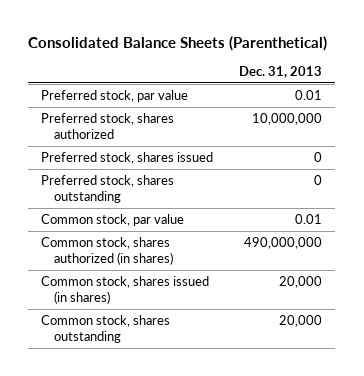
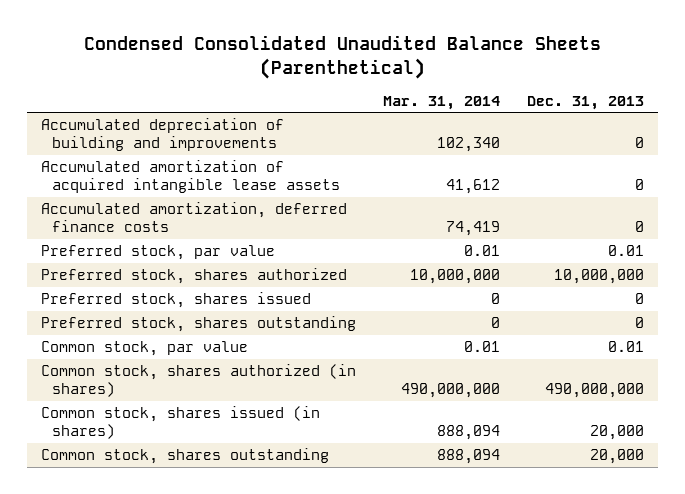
- Consolidated Balance Sheets (Parenthetical)
+ Condensed Consolidated Unaudited Balance Sheets (Parenthetical)
- | Dec. 31, 2013
+ | Mar. 31, 2014 | Dec. 31, 2013
+ Accumulated depreciation of building and improvements | 102,340 | 0
+ Accumulated amortization of acquired intangible lease assets | 41,612 | 0
+ Accumulated amortization, deferred finance costs | 74,419 | 0

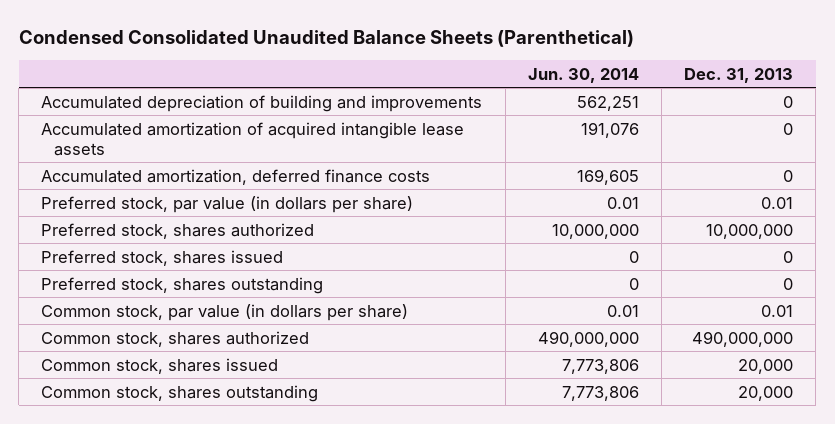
- | Mar. 31, 2014 | Dec. 31, 2013
+ | Jun. 30, 2014 | Dec. 31, 2013
- Preferred stock, par value | 0.01 | 0.01
+ Preferred stock, par value (in dollars per share) | 0.01 | 0.01
- Common stock, par value | 0.01 | 0.01
- Common stock, shares authorized (in shares) | 490,000,000 | 490,000,000
- Common stock, shares issued (in shares) | 888,094 | 20,000
+ Common stock, par value (in dollars per share) | 0.01 | 0.01
+ Common stock, shares authorized | 490,000,000 | 490,000,000
+ Common stock, shares issued | 7,773,806 | 20,000

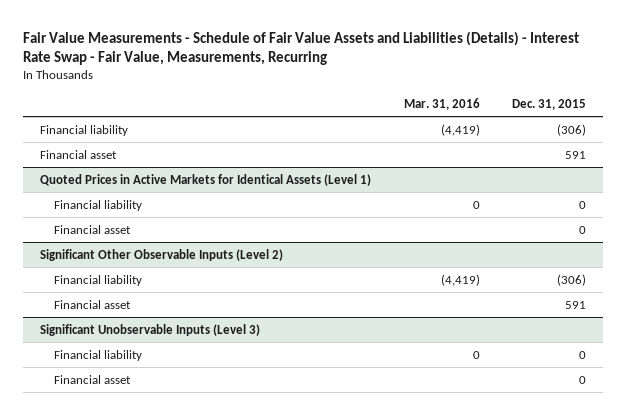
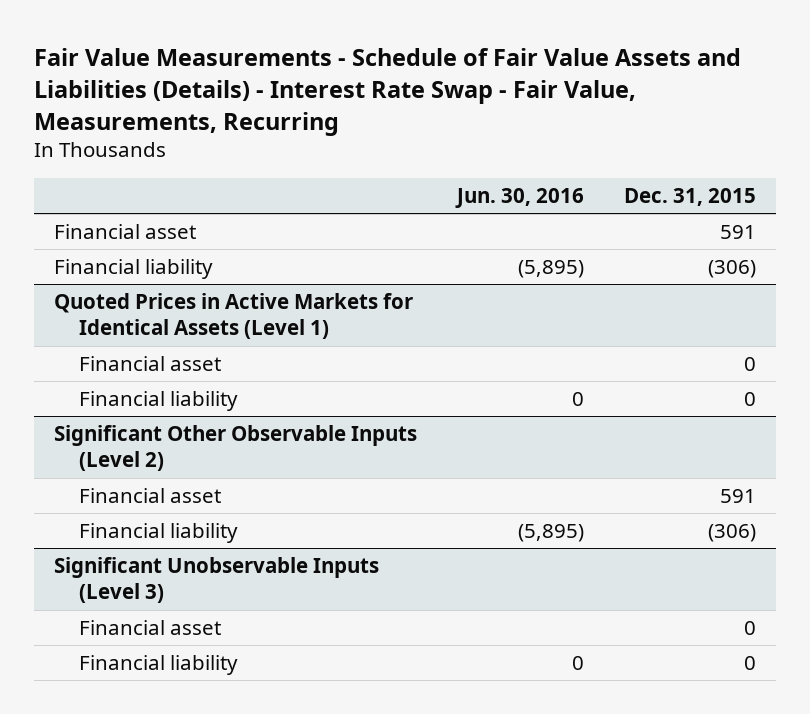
- | Mar. 31, 2016 | Dec. 31, 2015
+ | Jun. 30, 2016 | Dec. 31, 2015
moved down: Financial liability | (5,895) | (306)
@ Quoted Prices in Active Markets for Identical Assets (Level 1)
moved down: Financial liability | 0 | 0
@ Significant Other Observable Inputs (Level 2)
moved down: Financial liability | (5,895) | (306)
@ Significant Unobservable Inputs (Level 3)
moved down: Financial liability | 0 | 0

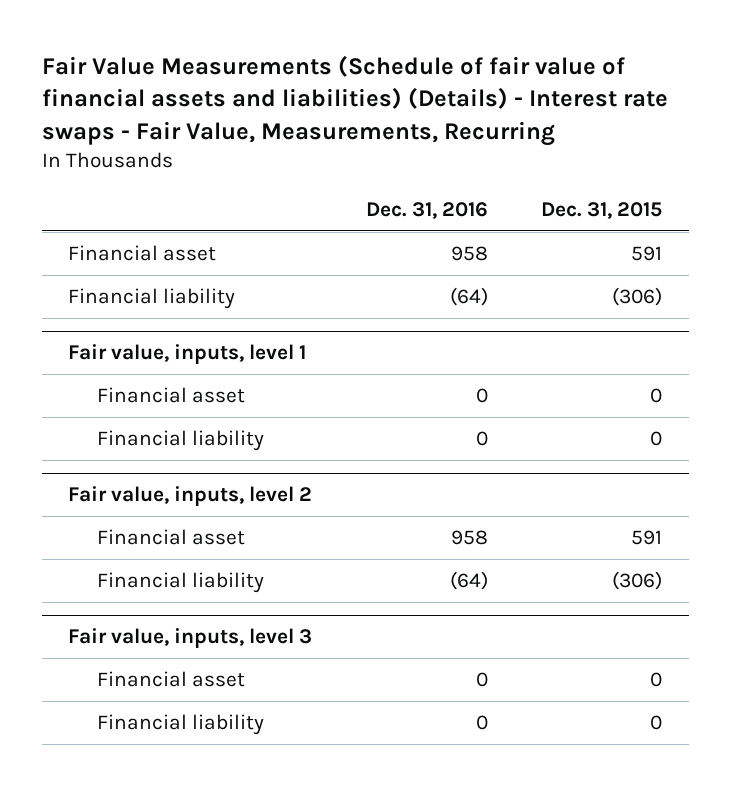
- Fair Value Measurements - Schedule of Fair Value Assets and Liabilities (Details) - Interest Rate Swap - Fair Value, Measurements, Recurring
+ Fair Value Measurements (Schedule of fair value of financial assets and liabilities) (Details) - Interest rate swaps - Fair Value, Measurements, Recurring
- | Jun. 30, 2016 | Dec. 31, 2015
+ | Dec. 31, 2016 | Dec. 31, 2015
- Quoted Prices in Active Markets for Identical Assets (Level 1)
+ Fair value, inputs, level 1
- Significant Other Observable Inputs (Level 2)
+ Fair value, inputs, level 2
- Significant Unobservable Inputs (Level 3)
+ Fair value, inputs, level 3

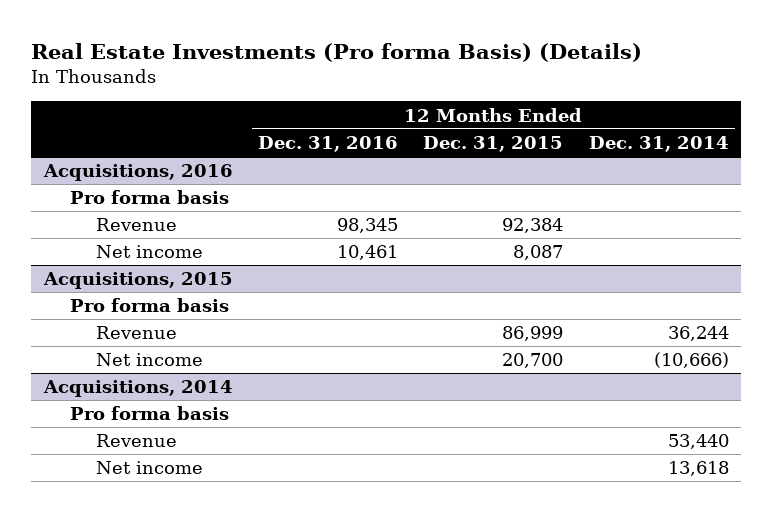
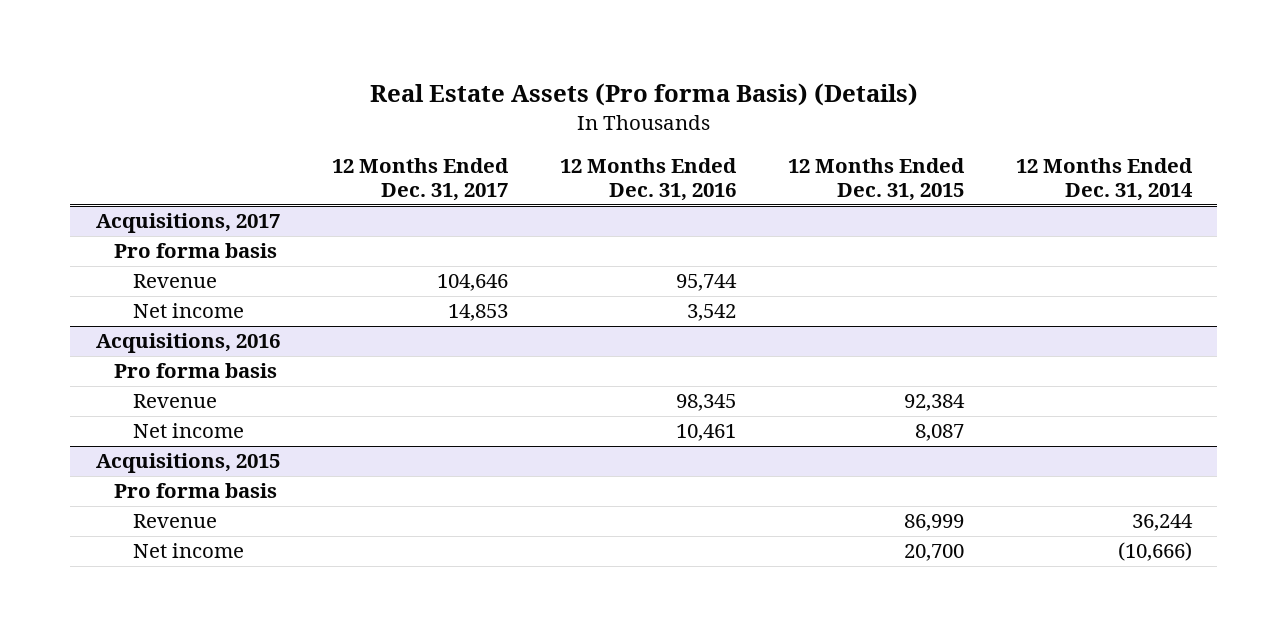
- Real Estate Investments (Pro forma Basis) (Details)
+ Real Estate Assets (Pro forma Basis) (Details)
- | 12 Months Ended Dec. 31, 2016 | 12 Months Ended Dec. 31, 2015 | 12 Months Ended Dec. 31, 2014
+ | 12 Months Ended Dec. 31, 2017 | 12 Months Ended Dec. 31, 2016 | 12 Months Ended Dec. 31, 2015 | 12 Months Ended Dec. 31, 2014
+ Acquisitions, 2017
+ Pro forma basis
+ Revenue | 104,646 | 95,744 | |
+ Net income | 14,853 | 3,542 | |
- Acquisitions, 2014
- Pro forma basis
- Revenue | | | 53,440
- Net income | | | 13,618

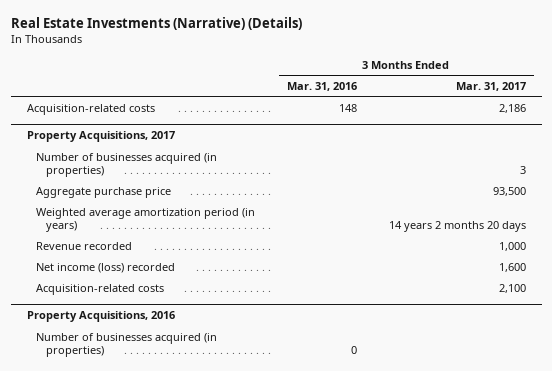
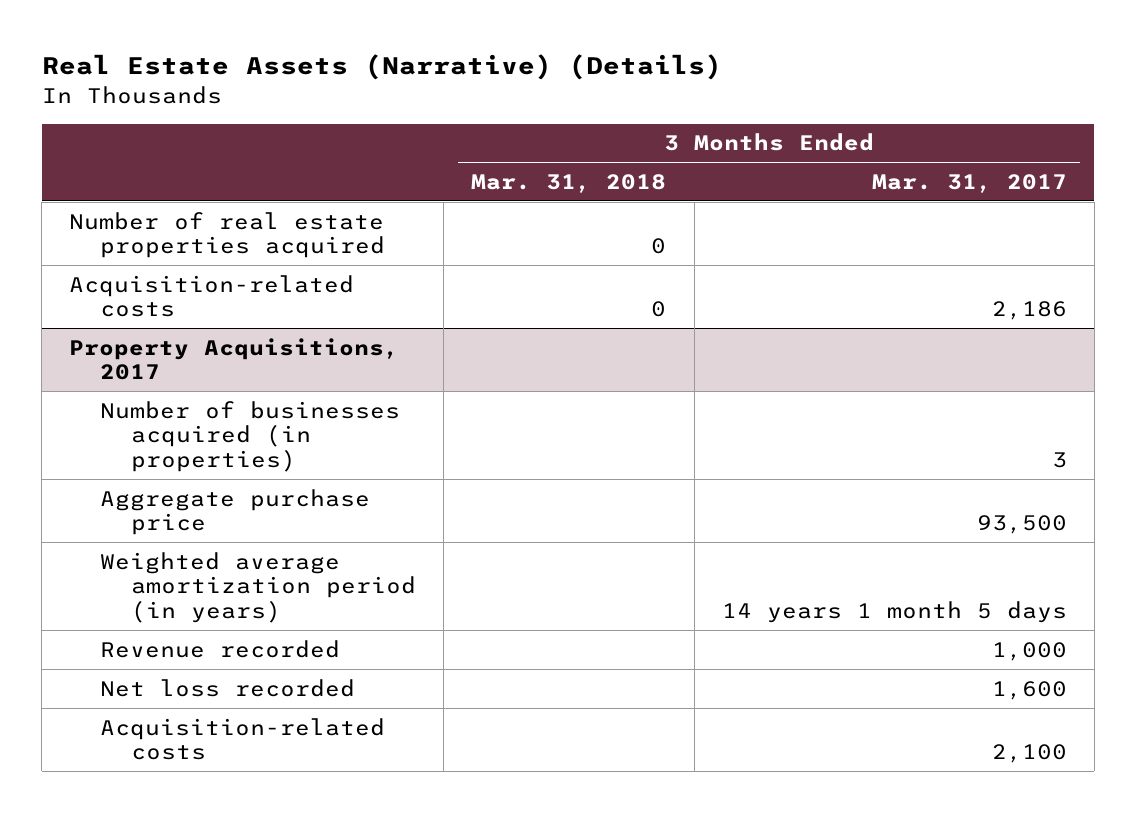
- Real Estate Investments (Narrative) (Details)
+ Real Estate Assets (Narrative) (Details)
- | 3 Months Ended Mar. 31, 2016 | 3 Months Ended Mar. 31, 2017
+ | 3 Months Ended Mar. 31, 2018 | 3 Months Ended Mar. 31, 2017
+ Number of real estate properties acquired | 0 |
@ Property Acquisitions, 2017
- Weighted average amortization period (in years) | | 14 years 2 months 20 days
+ Weighted average amortization period (in years) | | 14 years 1 month 5 days
- Net income (loss) recorded | | 1,600
+ Net loss recorded | | 1,600
- Property Acquisitions, 2016
- Number of businesses acquired (in properties) | 0 |

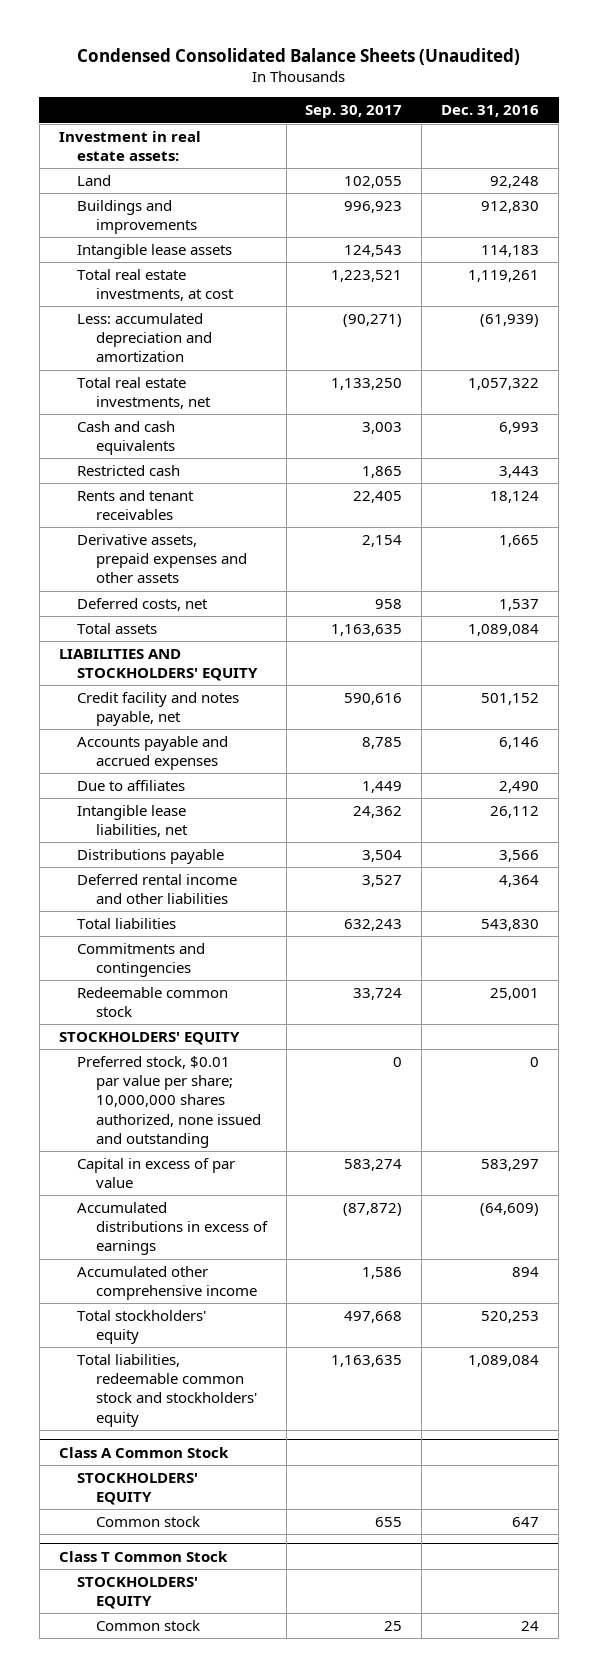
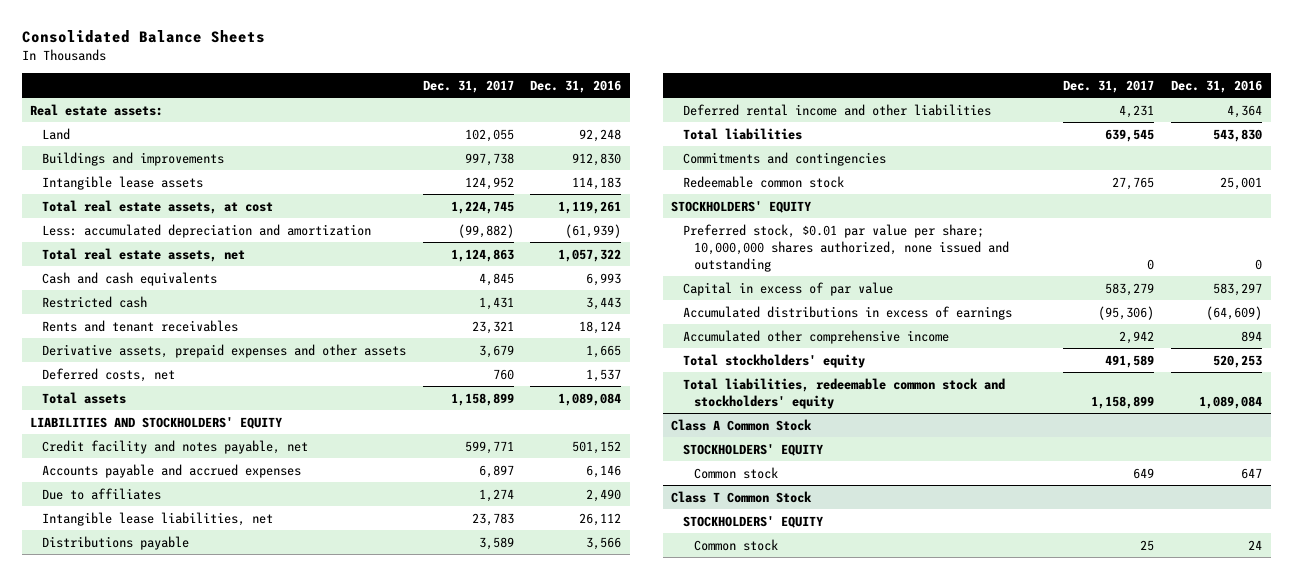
- Condensed Consolidated Balance Sheets (Unaudited)
+ Consolidated Balance Sheets
- | Sep. 30, 2017 | Dec. 31, 2016
+ | Dec. 31, 2017 | Dec. 31, 2016
- Investment in real estate assets:
+ Real estate assets:
- Total real estate investments, at cost | 1,223,521 | 1,119,261
+ Total real estate assets, at cost | 1,224,745 | 1,119,261
- Total real estate investments, net | 1,133,250 | 1,057,322
+ Total real estate assets, net | 1,124,863 | 1,057,322

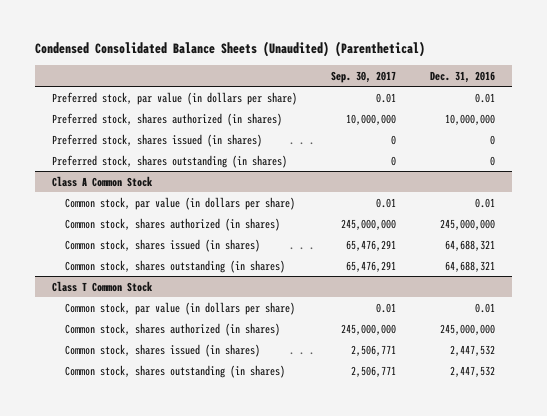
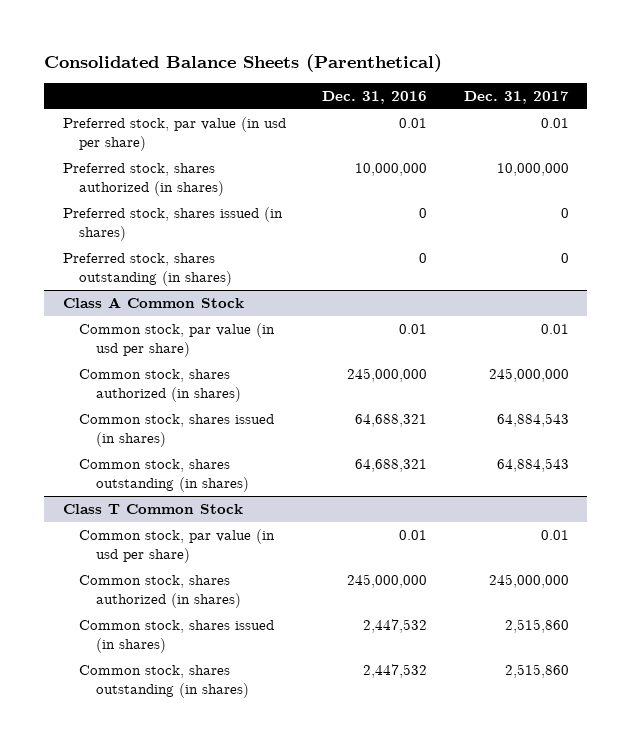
- Condensed Consolidated Balance Sheets (Unaudited) (Parenthetical)
+ Consolidated Balance Sheets (Parenthetical)
- | Sep. 30, 2017 | Dec. 31, 2016
+ | Dec. 31, 2016 | Dec. 31, 2017
- Preferred stock, par value (in dollars per share) | 0.01 | 0.01
+ Preferred stock, par value (in usd per share) | 0.01 | 0.01
@ Class A Common Stock
- Common stock, par value (in dollars per share) | 0.01 | 0.01
+ Common stock, par value (in usd per share) | 0.01 | 0.01
@ Class T Common Stock
- Common stock, par value (in dollars per share) | 0.01 | 0.01
+ Common stock, par value (in usd per share) | 0.01 | 0.01

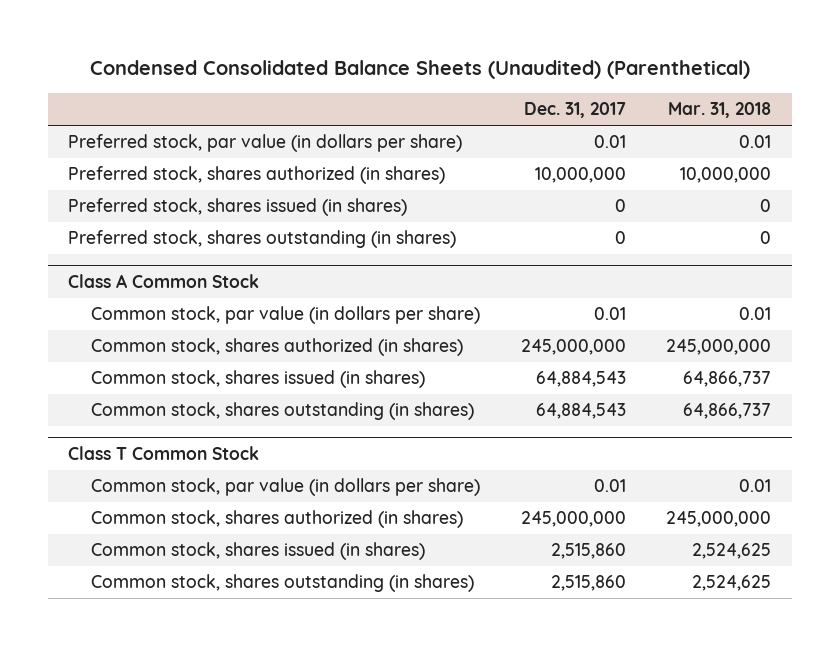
- Consolidated Balance Sheets (Parenthetical)
+ Condensed Consolidated Balance Sheets (Unaudited) (Parenthetical)
- | Dec. 31, 2016 | Dec. 31, 2017
+ | Dec. 31, 2017 | Mar. 31, 2018
- Preferred stock, par value (in usd per share) | 0.01 | 0.01
+ Preferred stock, par value (in dollars per share) | 0.01 | 0.01
@ Class A Common Stock
- Common stock, par value (in usd per share) | 0.01 | 0.01
+ Common stock, par value (in dollars per share) | 0.01 | 0.01
@ Class T Common Stock
- Common stock, par value (in usd per share) | 0.01 | 0.01
+ Common stock, par value (in dollars per share) | 0.01 | 0.01

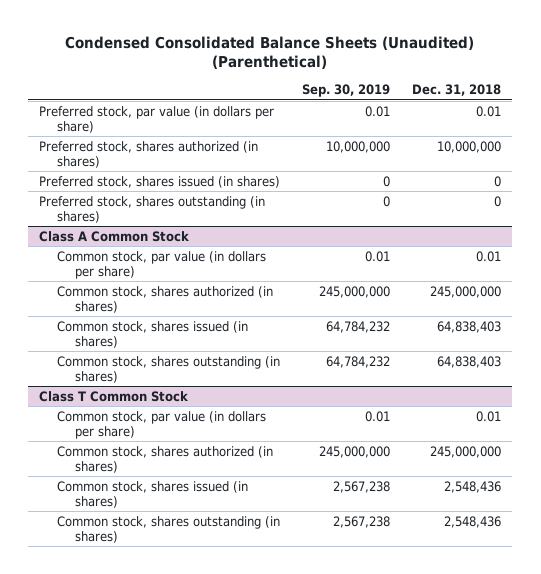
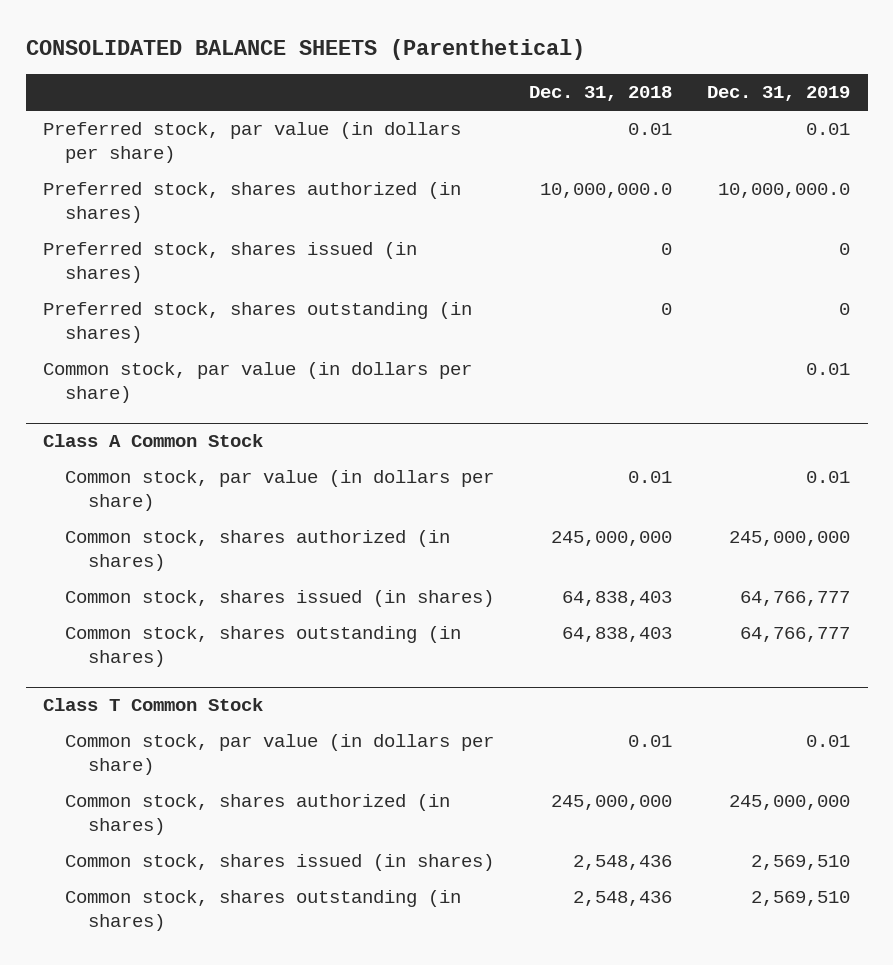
- Condensed Consolidated Balance Sheets (Unaudited) (Parenthetical)
+ CONSOLIDATED BALANCE SHEETS (Parenthetical)
- | Sep. 30, 2019 | Dec. 31, 2018
+ | Dec. 31, 2018 | Dec. 31, 2019
- Preferred stock, shares authorized (in shares) | 10,000,000 | 10,000,000
+ Preferred stock, shares authorized (in shares) | 10,000,000.0 | 10,000,000.0
+ Common stock, par value (in dollars per share) | | 0.01

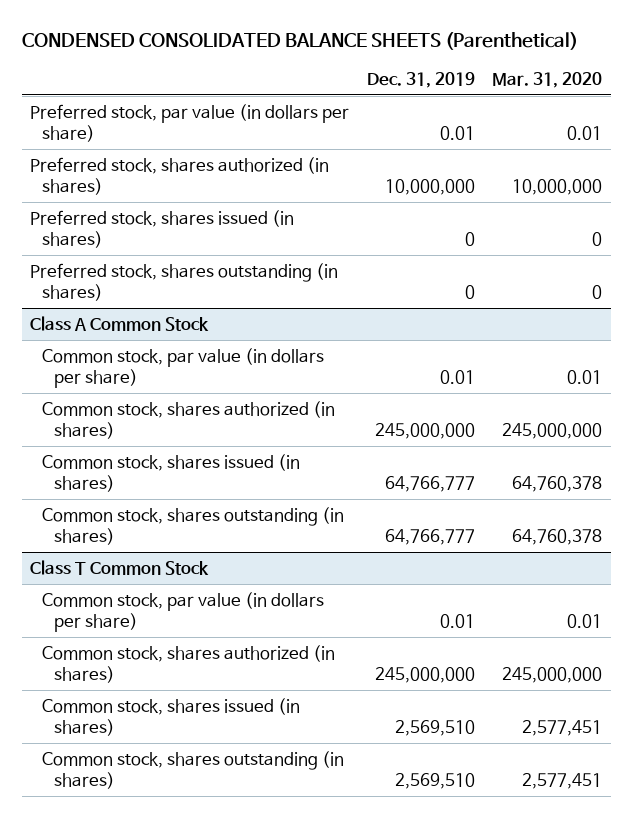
- CONSOLIDATED BALANCE SHEETS (Parenthetical)
+ CONDENSED CONSOLIDATED BALANCE SHEETS (Parenthetical)
- | Dec. 31, 2018 | Dec. 31, 2019
+ | Dec. 31, 2019 | Mar. 31, 2020
- Preferred stock, shares authorized (in shares) | 10,000,000.0 | 10,000,000.0
+ Preferred stock, shares authorized (in shares) | 10,000,000 | 10,000,000
- Common stock, par value (in dollars per share) | | 0.01

